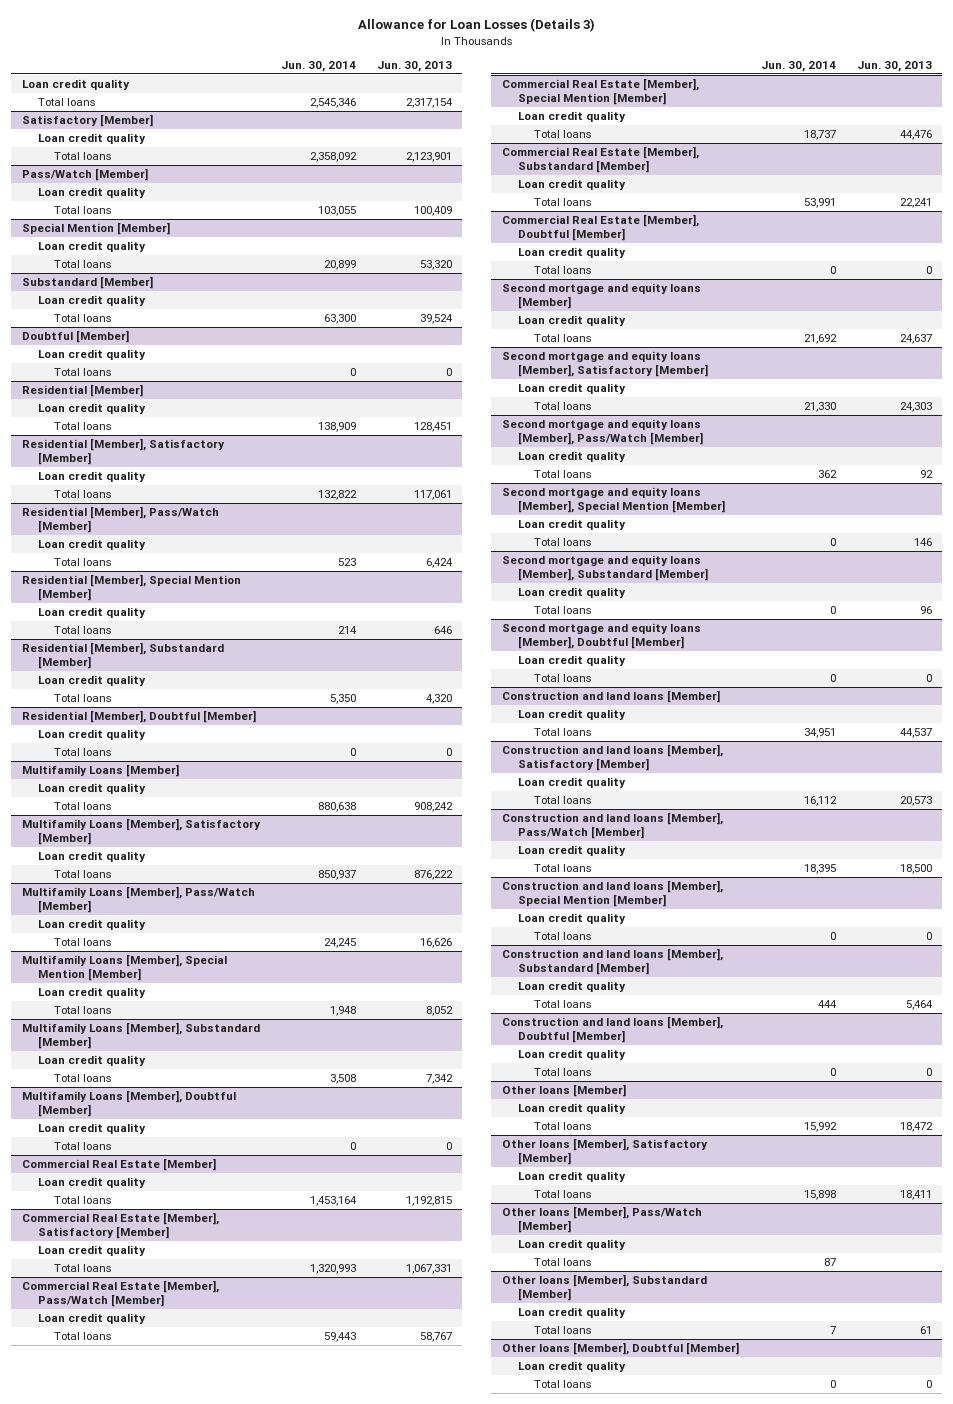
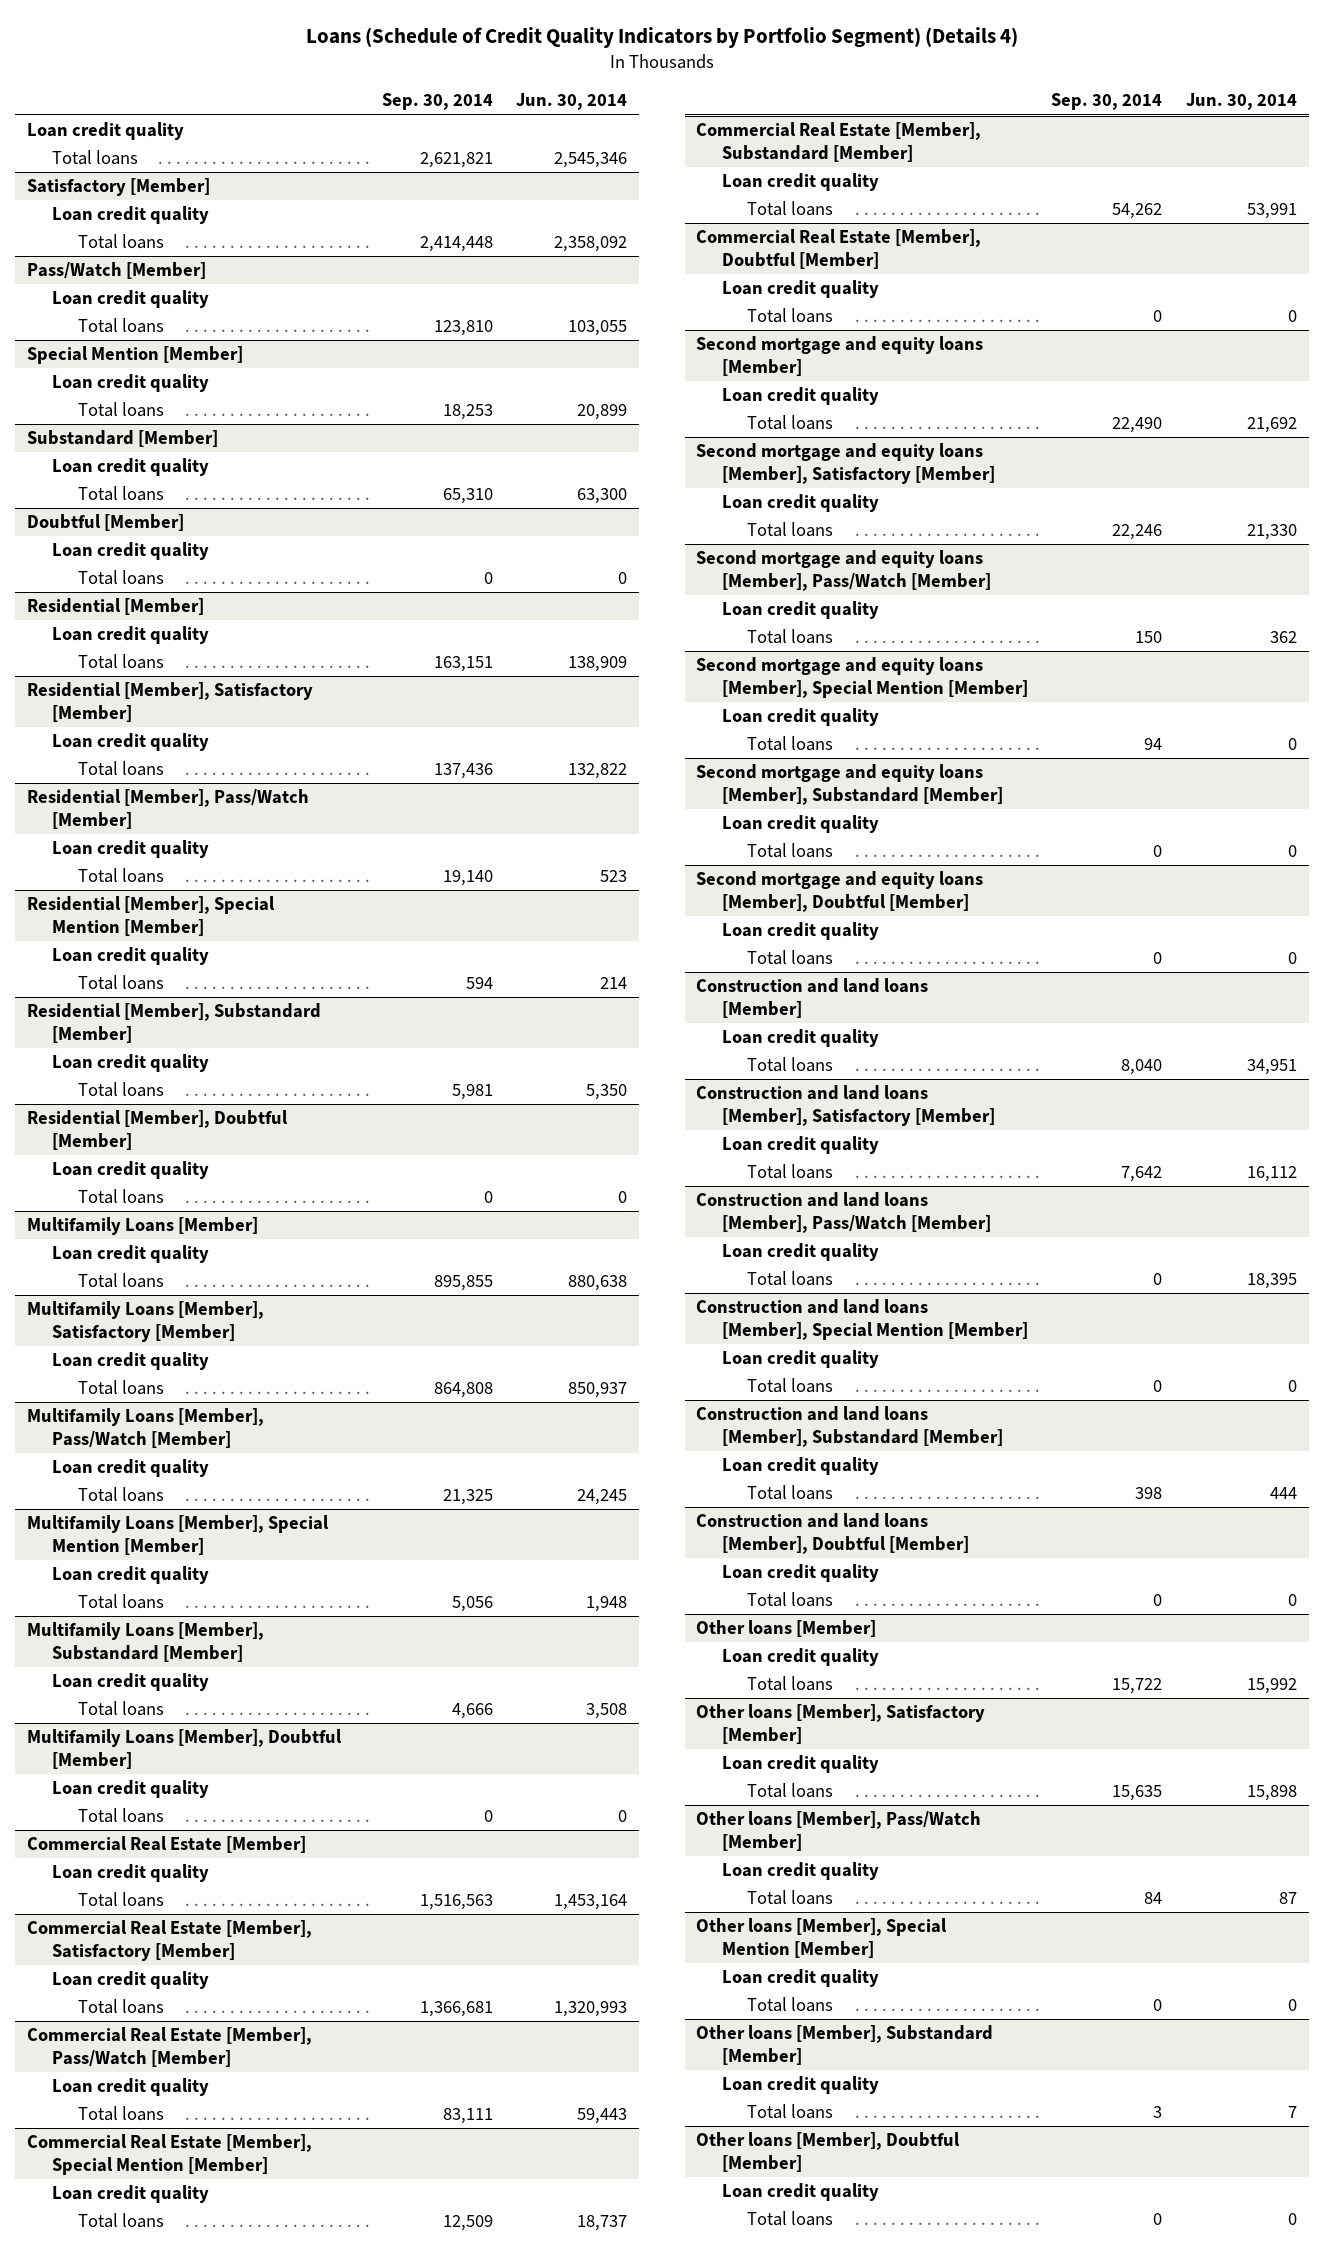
- Allowance for Loan Losses (Details 3)
+ Loans (Schedule of Credit Quality Indicators by Portfolio Segment) (Details 4)
- | Jun. 30, 2014 | Jun. 30, 2013
+ | Sep. 30, 2014 | Jun. 30, 2014
+ Other loans [Member], Special Mention [Member]
+ Loan credit quality
+ Total loans | 0 | 0

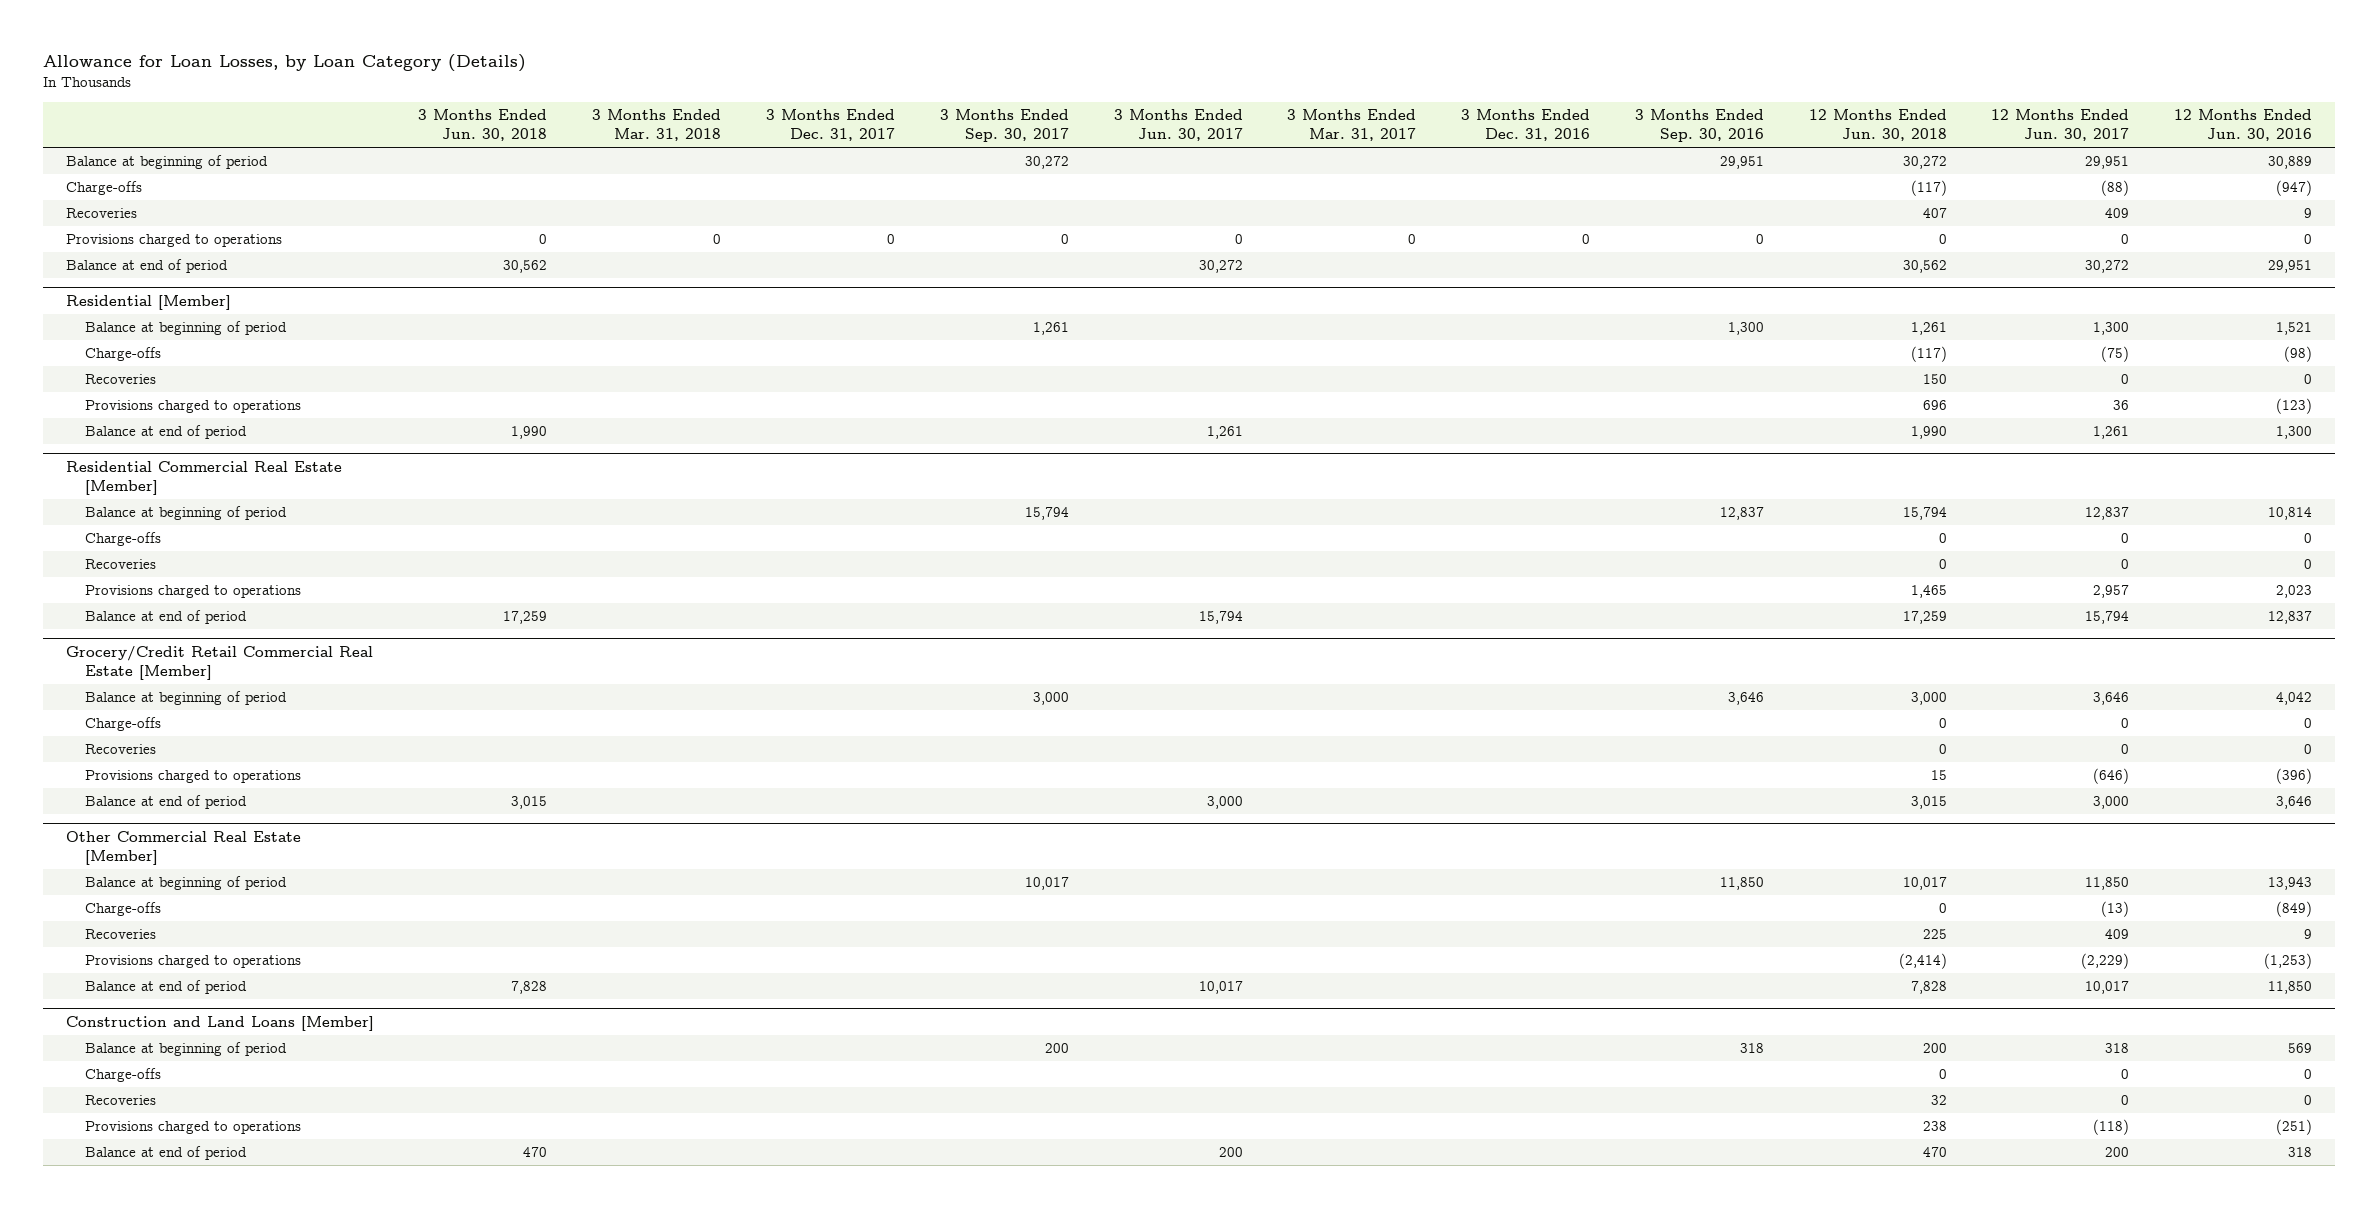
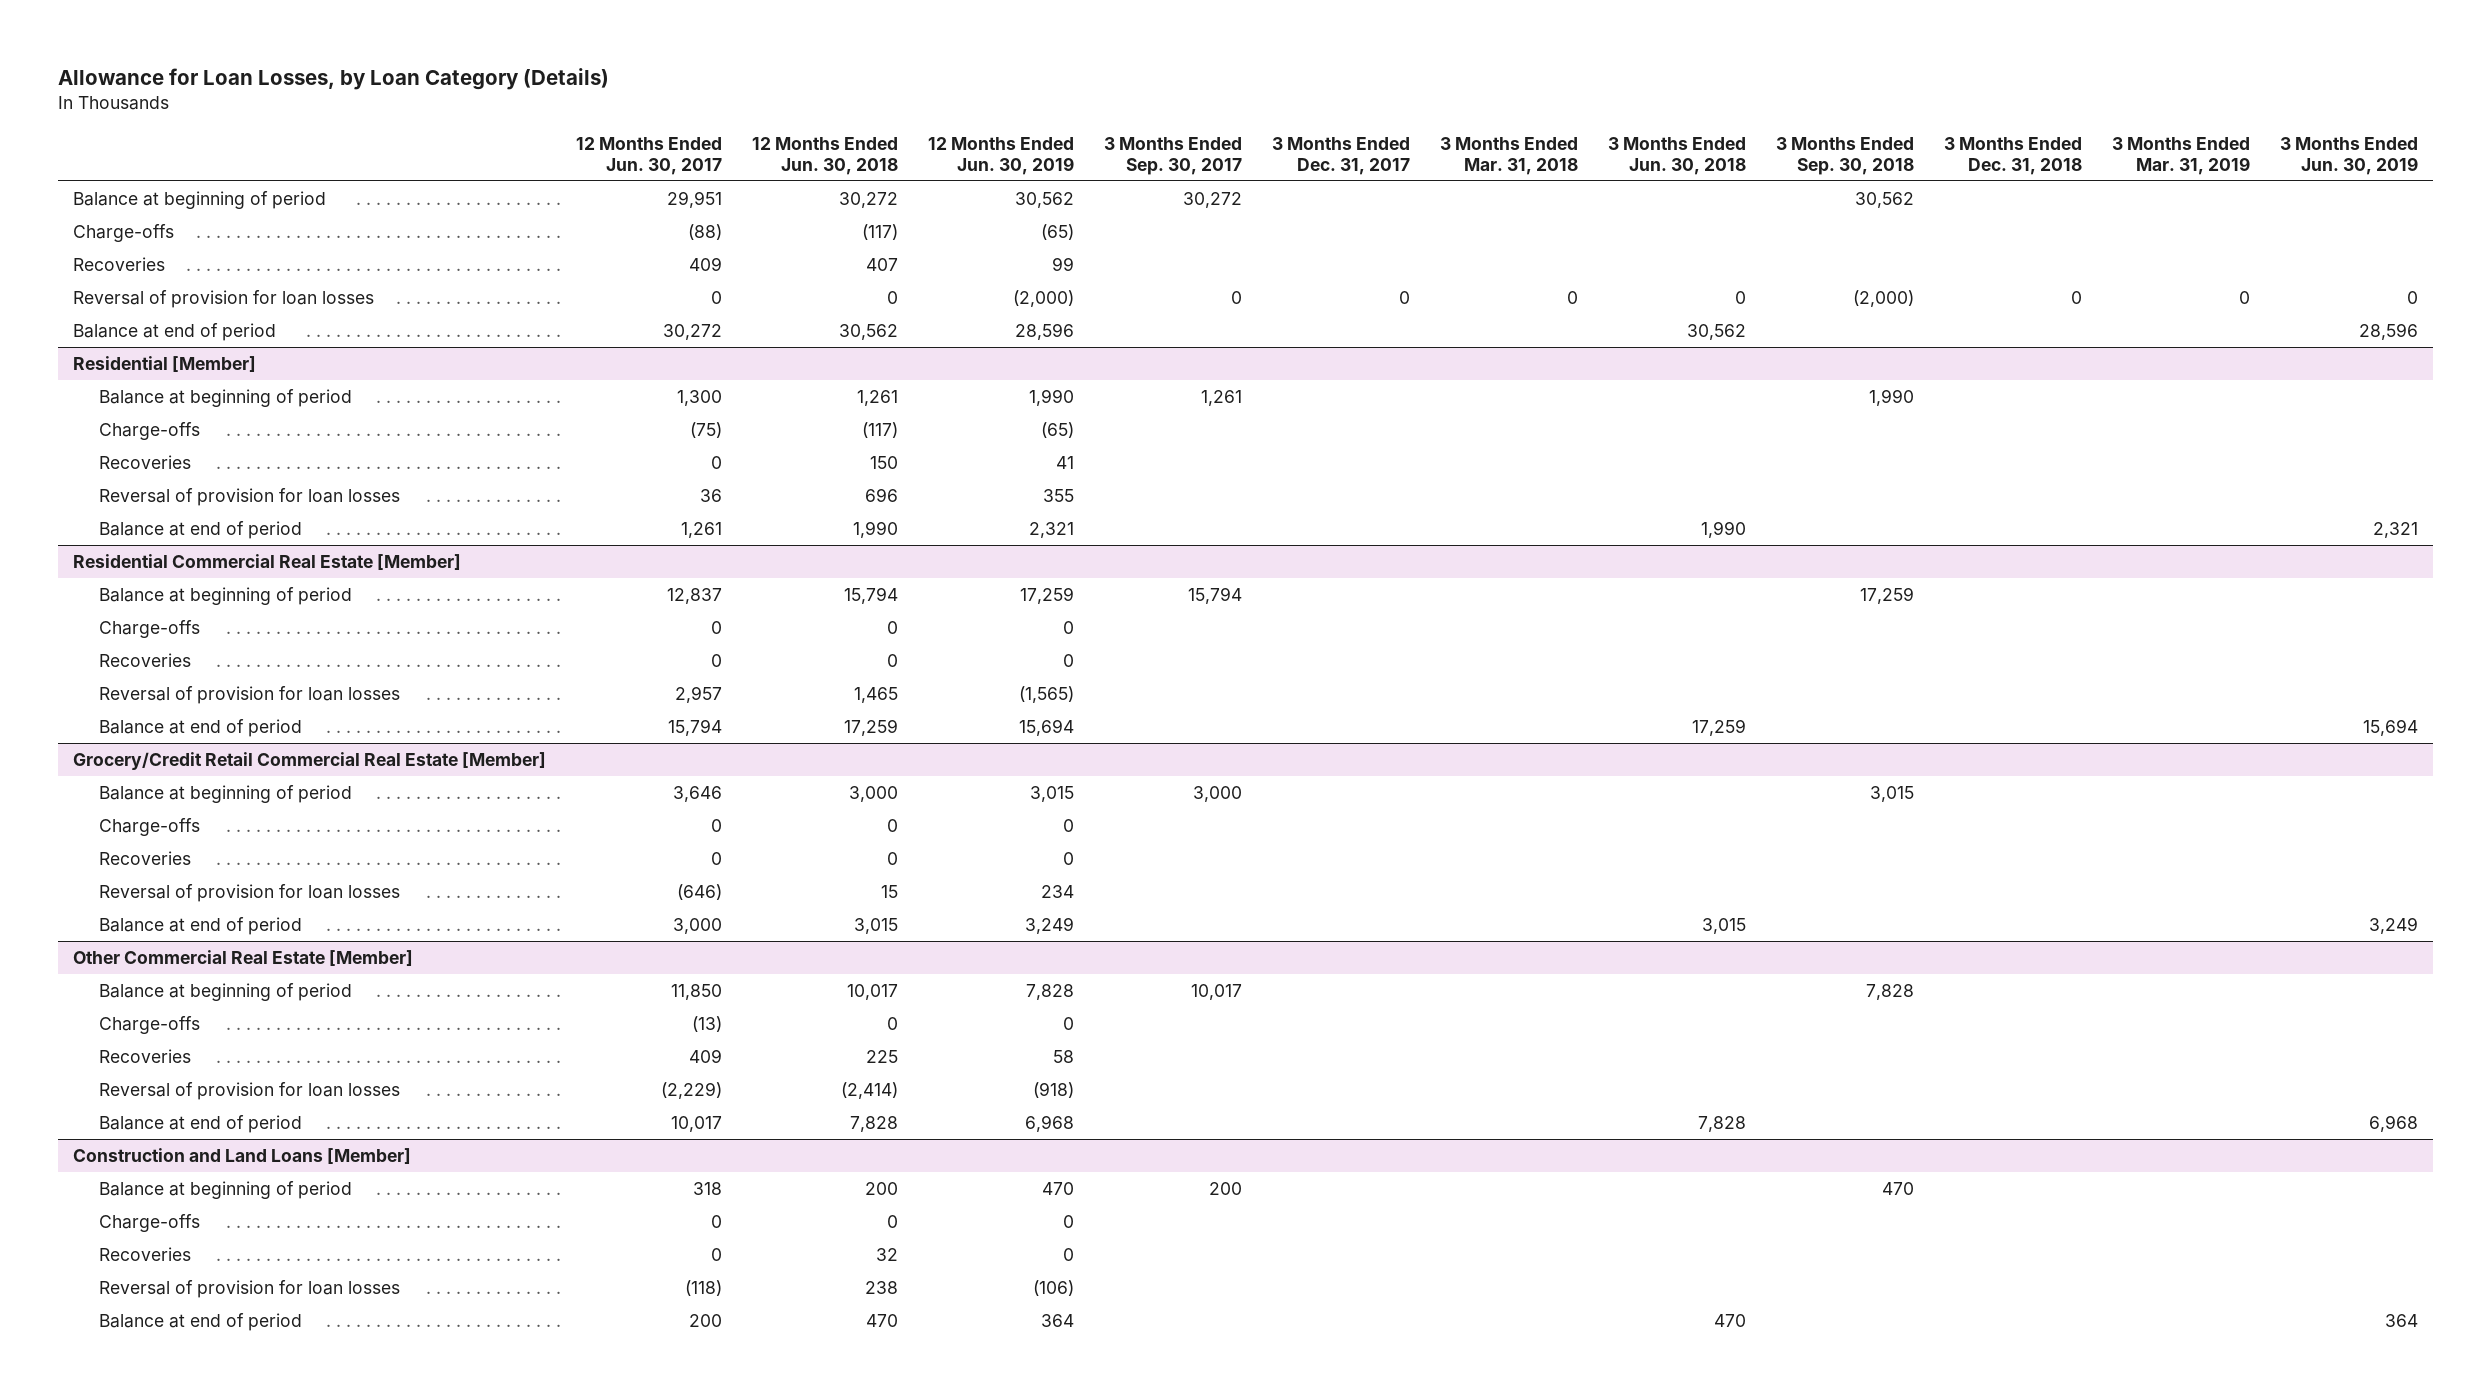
- | 3 Months Ended Jun. 30, 2018 | 3 Months Ended Mar. 31, 2018 | 3 Months Ended Dec. 31, 2017 | 3 Months Ended Sep. 30, 2017 | 3 Months Ended Jun. 30, 2017 | 3 Months Ended Mar. 31, 2017 | 3 Months Ended Dec. 31, 2016 | 3 Months Ended Sep. 30, 2016 | 12 Months Ended Jun. 30, 2018 | 12 Months Ended Jun. 30, 2017 | 12 Months Ended Jun. 30, 2016
+ | 12 Months Ended Jun. 30, 2017 | 12 Months Ended Jun. 30, 2018 | 12 Months Ended Jun. 30, 2019 | 3 Months Ended Sep. 30, 2017 | 3 Months Ended Dec. 31, 2017 | 3 Months Ended Mar. 31, 2018 | 3 Months Ended Jun. 30, 2018 | 3 Months Ended Sep. 30, 2018 | 3 Months Ended Dec. 31, 2018 | 3 Months Ended Mar. 31, 2019 | 3 Months Ended Jun. 30, 2019
- Provisions charged to operations | 0 | 0 | 0 | 0 | 0 | 0 | 0 | 0 | 0 | 0 | 0
+ Reversal of provision for loan losses | 0 | 0 | (2,000) | 0 | 0 | 0 | 0 | (2,000) | 0 | 0 | 0
@ Residential [Member]
- Provisions charged to operations | | | | | | | | | 696 | 36 | (123)
+ Reversal of provision for loan losses | 36 | 696 | 355 | | | | | | | |
@ Residential Commercial Real Estate [Member]
- Provisions charged to operations | | | | | | | | | 1,465 | 2,957 | 2,023
+ Reversal of provision for loan losses | 2,957 | 1,465 | (1,565) | | | | | | | |
@ Grocery/Credit Retail Commercial Real Estate [Member]
- Provisions charged to operations | | | | | | | | | 15 | (646) | (396)
+ Reversal of provision for loan losses | (646) | 15 | 234 | | | | | | | |
@ Other Commercial Real Estate [Member]
- Provisions charged to operations | | | | | | | | | (2,414) | (2,229) | (1,253)
+ Reversal of provision for loan losses | (2,229) | (2,414) | (918) | | | | | | | |
@ Construction and Land Loans [Member]
- Provisions charged to operations | | | | | | | | | 238 | (118) | (251)
+ Reversal of provision for loan losses | (118) | 238 | (106) | | | | | | | |

